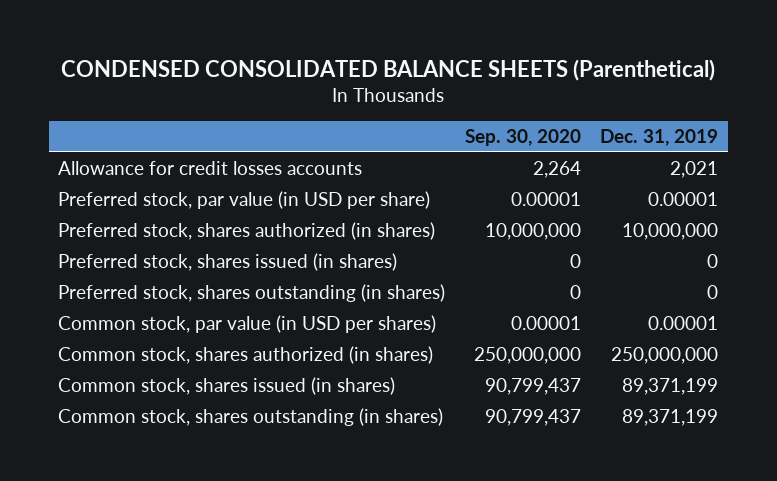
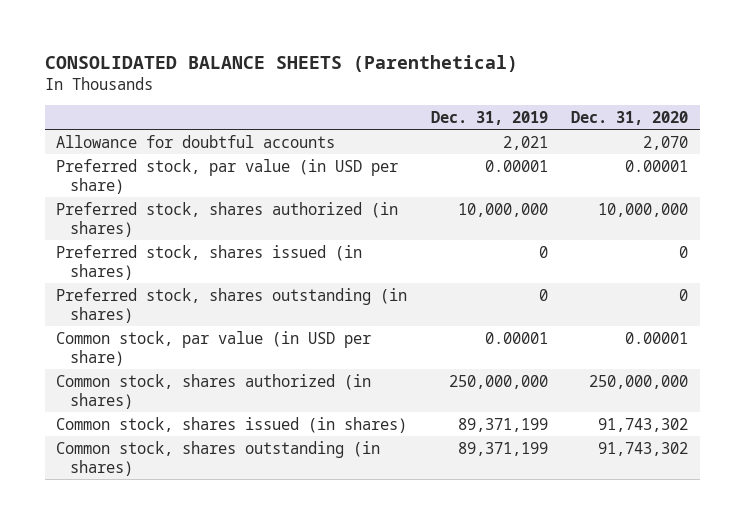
- CONDENSED CONSOLIDATED BALANCE SHEETS (Parenthetical)
+ CONSOLIDATED BALANCE SHEETS (Parenthetical)
- | Sep. 30, 2020 | Dec. 31, 2019
+ | Dec. 31, 2019 | Dec. 31, 2020
- Allowance for credit losses accounts | 2,264 | 2,021
+ Allowance for doubtful accounts | 2,021 | 2,070
- Common stock, par value (in USD per shares) | 0.00001 | 0.00001
+ Common stock, par value (in USD per share) | 0.00001 | 0.00001

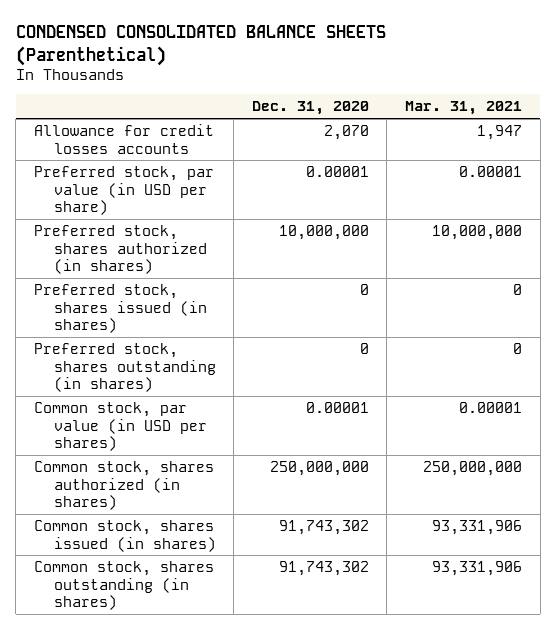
- CONSOLIDATED BALANCE SHEETS (Parenthetical)
+ CONDENSED CONSOLIDATED BALANCE SHEETS (Parenthetical)
- | Dec. 31, 2019 | Dec. 31, 2020
+ | Dec. 31, 2020 | Mar. 31, 2021
- Allowance for doubtful accounts | 2,021 | 2,070
+ Allowance for credit losses accounts | 2,070 | 1,947
- Common stock, par value (in USD per share) | 0.00001 | 0.00001
+ Common stock, par value (in USD per shares) | 0.00001 | 0.00001

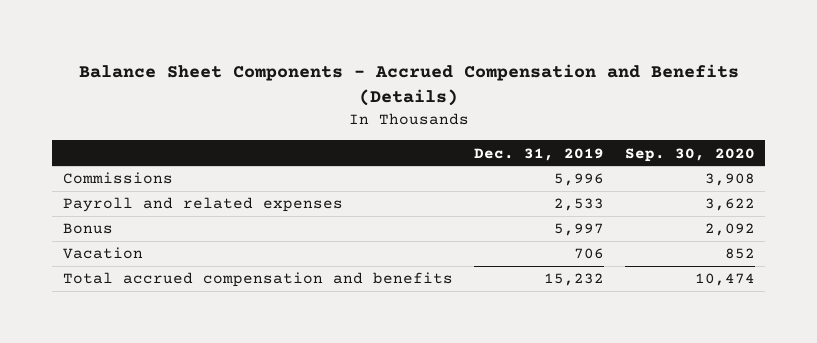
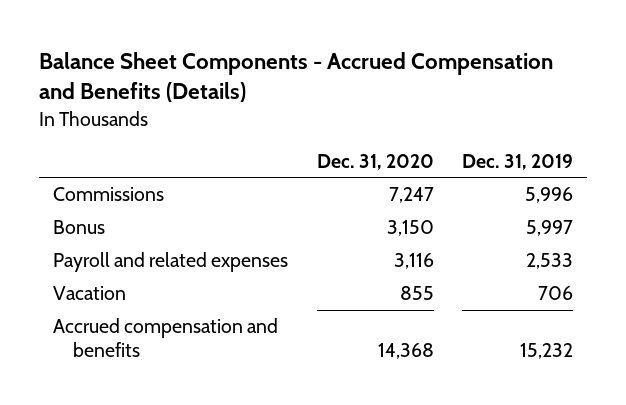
- | Dec. 31, 2019 | Sep. 30, 2020
+ | Dec. 31, 2020 | Dec. 31, 2019
moved down: Payroll and related expenses | 3,116 | 2,533
- Total accrued compensation and benefits | 15,232 | 10,474
+ Accrued compensation and benefits | 14,368 | 15,232

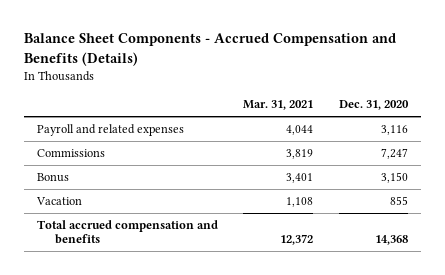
- | Dec. 31, 2020 | Dec. 31, 2019
+ | Mar. 31, 2021 | Dec. 31, 2020
moved up: Payroll and related expenses | 4,044 | 3,116
- Accrued compensation and benefits | 14,368 | 15,232
+ Total accrued compensation and benefits | 12,372 | 14,368

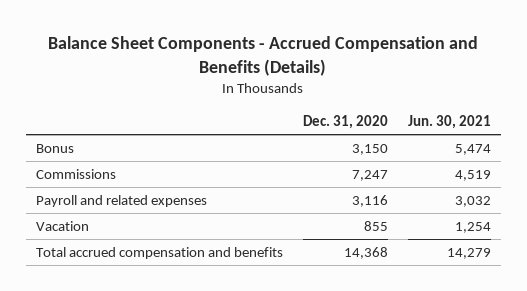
- | Mar. 31, 2021 | Dec. 31, 2020
+ | Dec. 31, 2020 | Jun. 30, 2021
moved down: Commissions | 7,247 | 4,519
moved down: Payroll and related expenses | 3,116 | 3,032

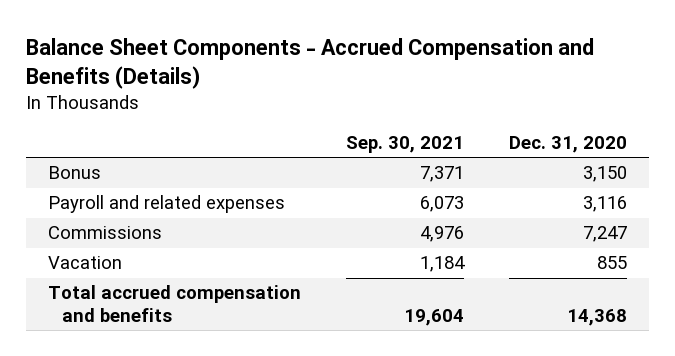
- | Dec. 31, 2020 | Jun. 30, 2021
+ | Sep. 30, 2021 | Dec. 31, 2020
moved down: Commissions | 4,976 | 7,247

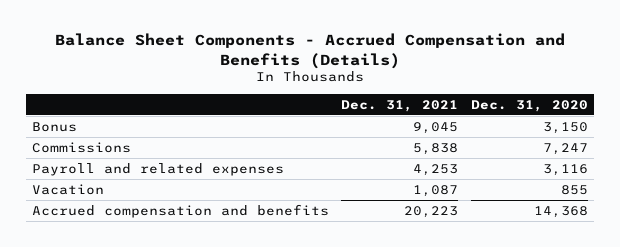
- | Sep. 30, 2021 | Dec. 31, 2020
+ | Dec. 31, 2021 | Dec. 31, 2020
moved down: Payroll and related expenses | 4,253 | 3,116
- Total accrued compensation and benefits | 19,604 | 14,368
+ Accrued compensation and benefits | 20,223 | 14,368

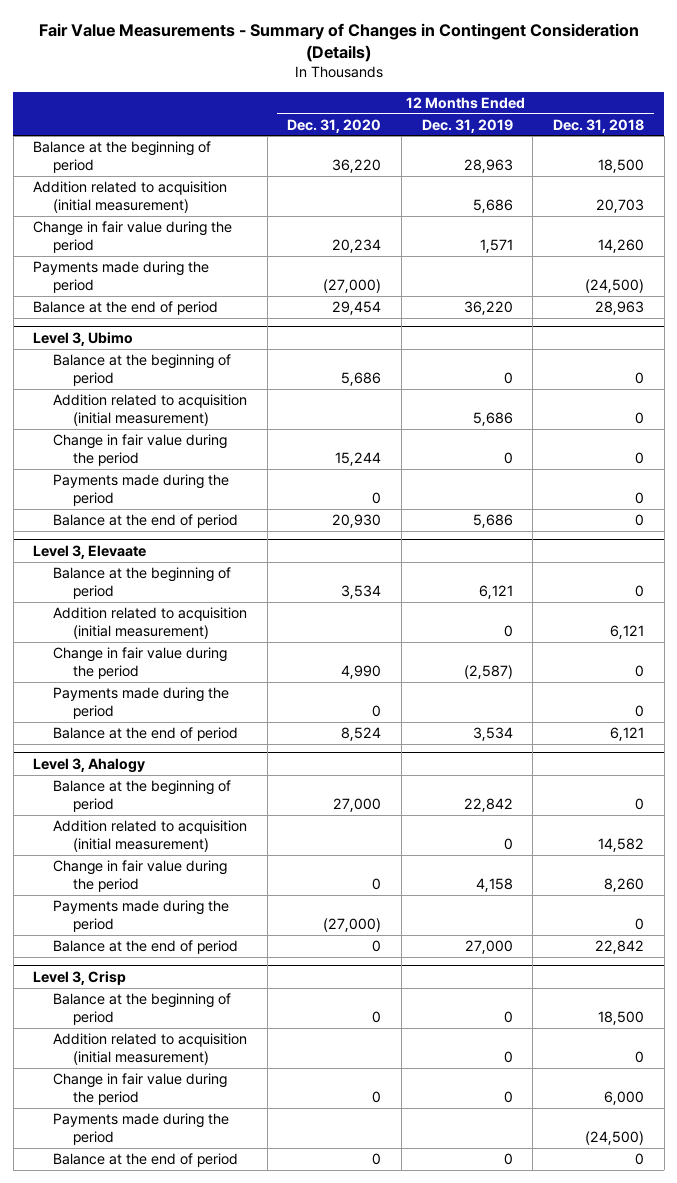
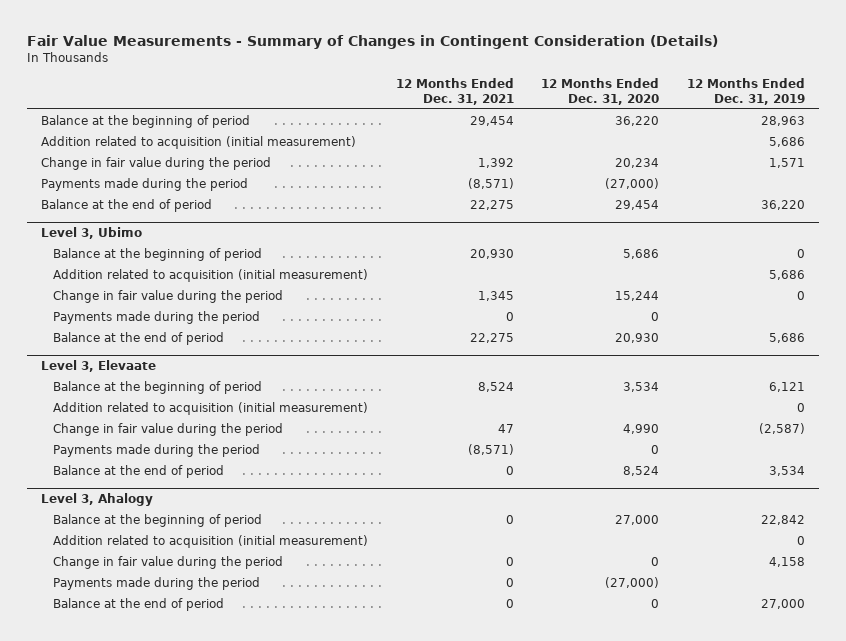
- | 12 Months Ended Dec. 31, 2020 | 12 Months Ended Dec. 31, 2019 | 12 Months Ended Dec. 31, 2018
+ | 12 Months Ended Dec. 31, 2021 | 12 Months Ended Dec. 31, 2020 | 12 Months Ended Dec. 31, 2019
- Level 3, Crisp
- Balance at the beginning of period | 0 | 0 | 18,500
- Addition related to acquisition (initial measurement) | | 0 | 0
- Change in fair value during the period | 0 | 0 | 6,000
- Payments made during the period | | | (24,500)
- Balance at the end of period | 0 | 0 | 0

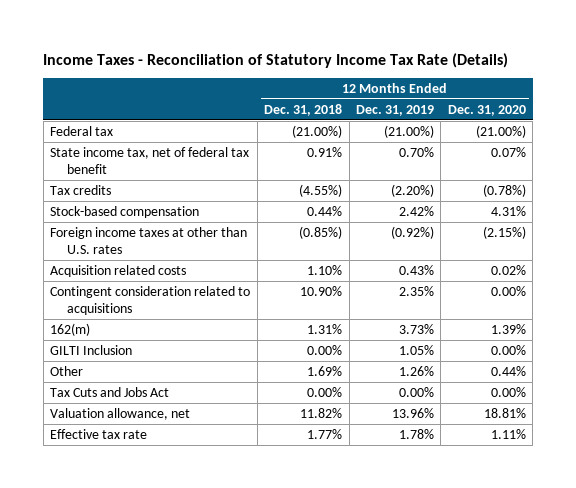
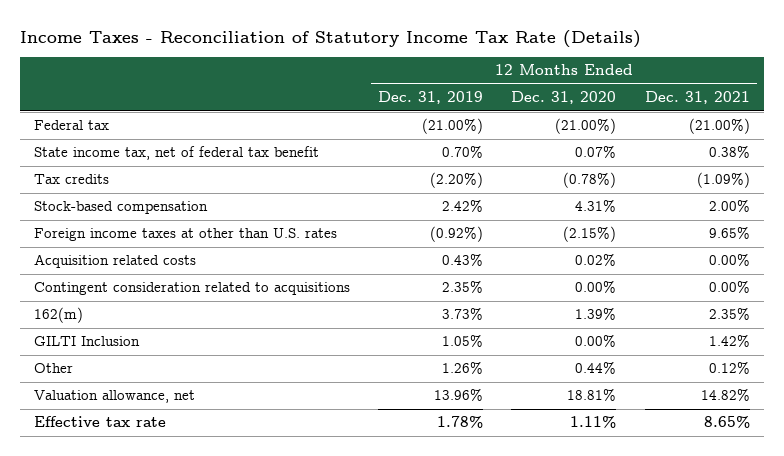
- | 12 Months Ended Dec. 31, 2018 | 12 Months Ended Dec. 31, 2019 | 12 Months Ended Dec. 31, 2020
+ | 12 Months Ended Dec. 31, 2019 | 12 Months Ended Dec. 31, 2020 | 12 Months Ended Dec. 31, 2021
- Tax Cuts and Jobs Act | 0.00% | 0.00% | 0.00%

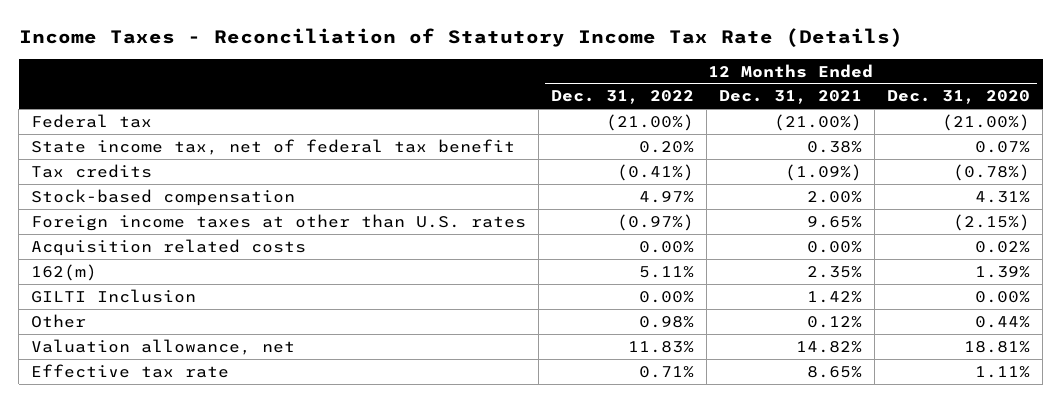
- | 12 Months Ended Dec. 31, 2019 | 12 Months Ended Dec. 31, 2020 | 12 Months Ended Dec. 31, 2021
+ | 12 Months Ended Dec. 31, 2022 | 12 Months Ended Dec. 31, 2021 | 12 Months Ended Dec. 31, 2020
- Contingent consideration related to acquisitions | 2.35% | 0.00% | 0.00%

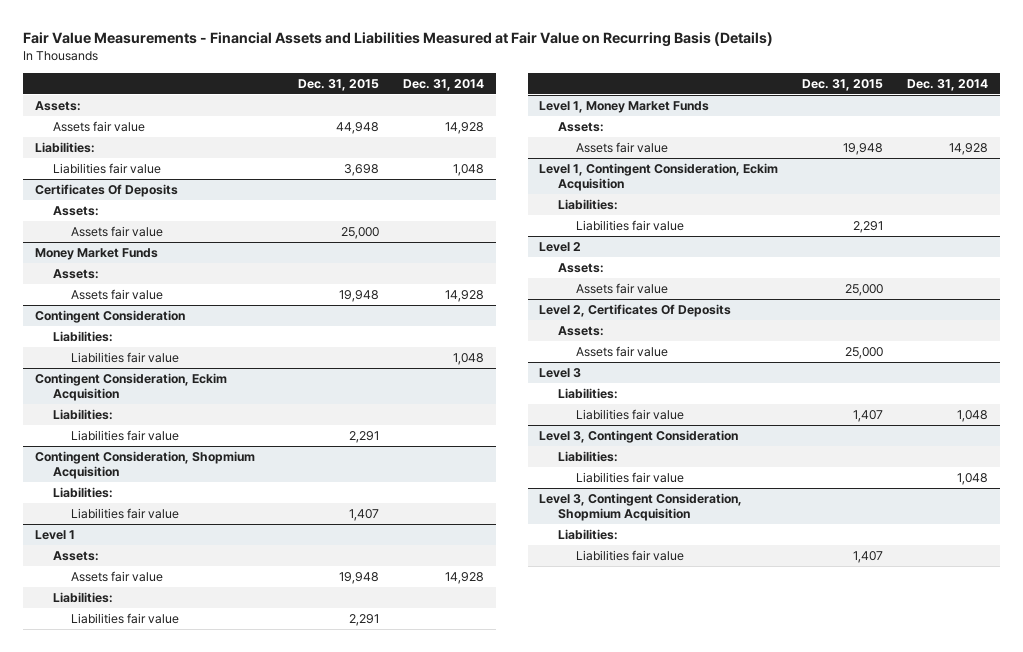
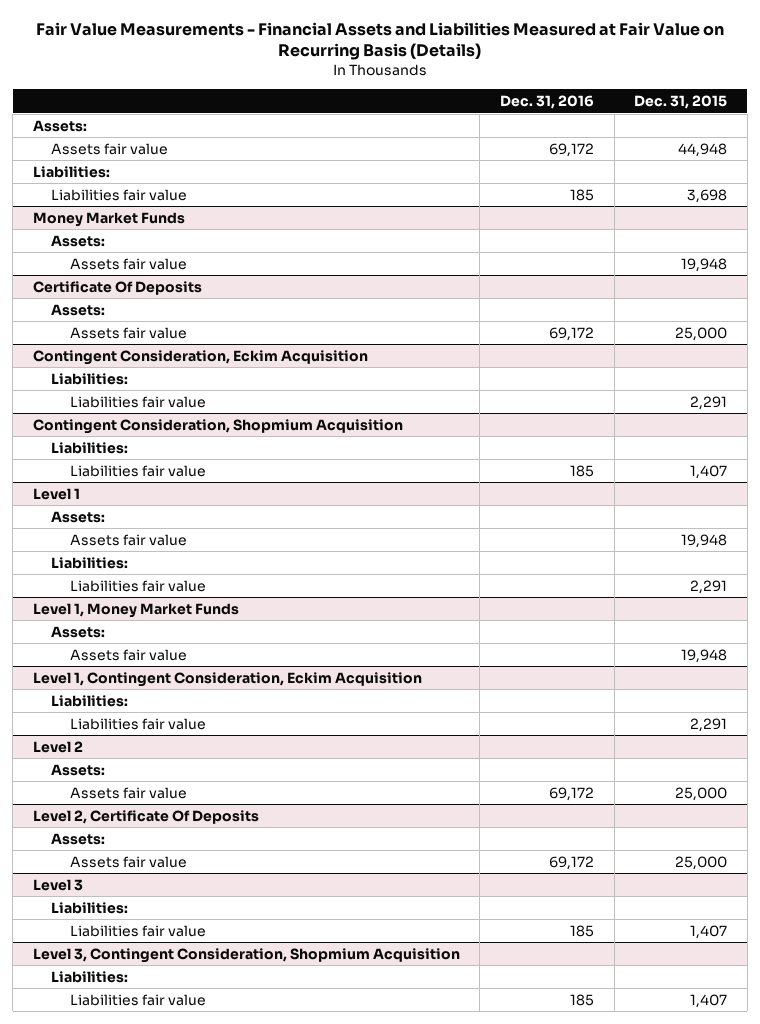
- | Dec. 31, 2015 | Dec. 31, 2014
+ | Dec. 31, 2016 | Dec. 31, 2015
- Certificates Of Deposits
- Assets:
- Assets fair value | 25,000 |
- Contingent Consideration
- Liabilities:
- Liabilities fair value | | 1,048
+ Certificate Of Deposits
+ Assets:
+ Assets fair value | 69,172 | 25,000
- Level 2, Certificates Of Deposits
+ Level 2, Certificate Of Deposits
- Level 3, Contingent Consideration
- Liabilities:
- Liabilities fair value | | 1,048

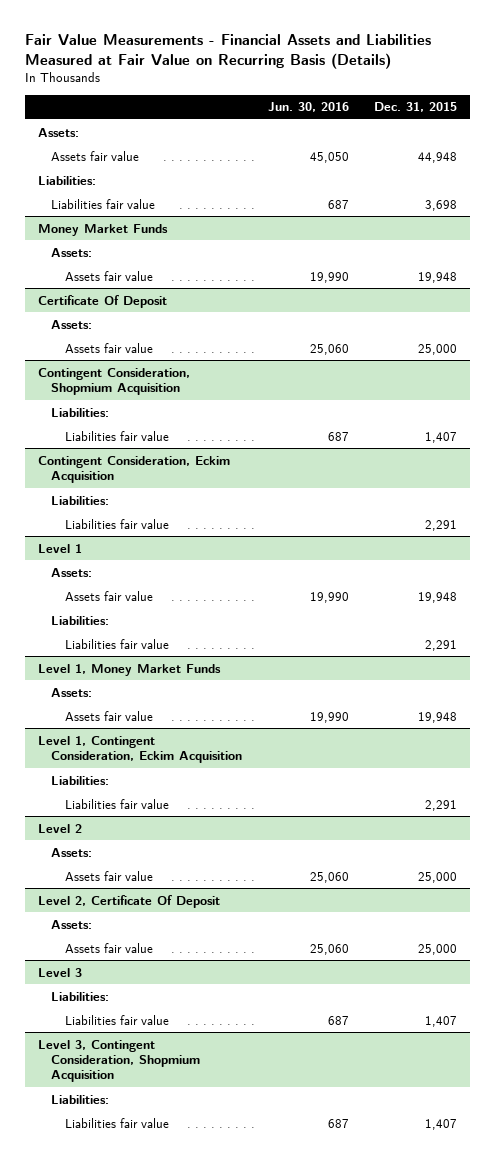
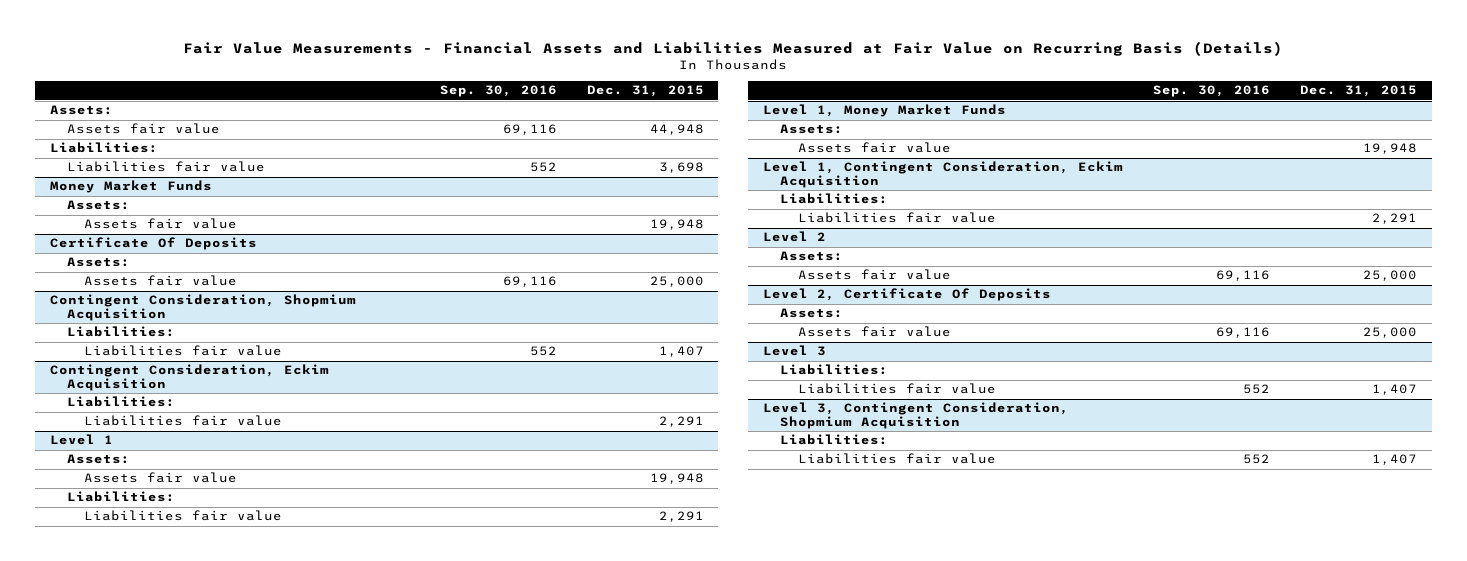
- | Jun. 30, 2016 | Dec. 31, 2015
+ | Sep. 30, 2016 | Dec. 31, 2015
- Certificate Of Deposit
+ Certificate Of Deposits
- Level 2, Certificate Of Deposit
+ Level 2, Certificate Of Deposits

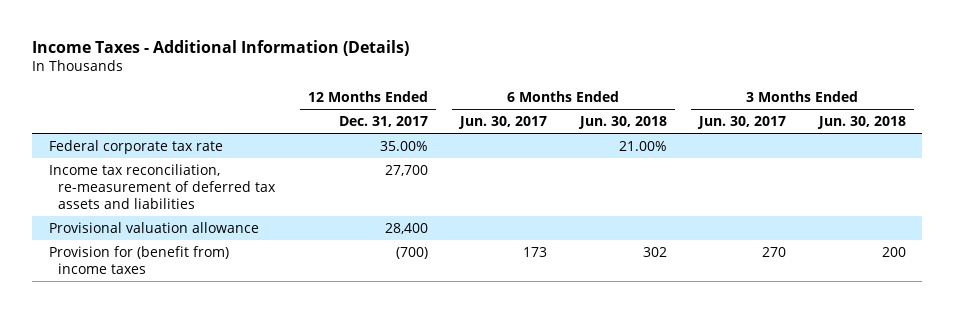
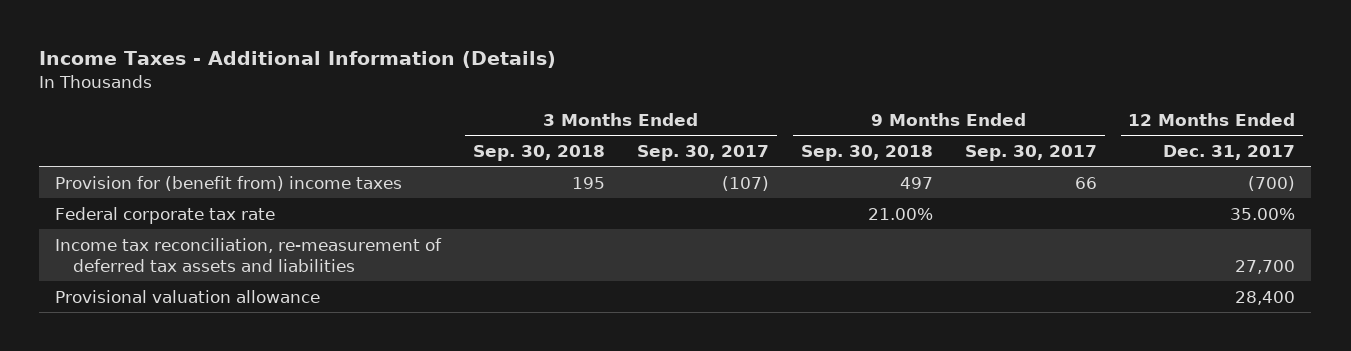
- | 12 Months Ended Dec. 31, 2017 | 6 Months Ended Jun. 30, 2017 | 6 Months Ended Jun. 30, 2018 | 3 Months Ended Jun. 30, 2017 | 3 Months Ended Jun. 30, 2018
+ | 3 Months Ended Sep. 30, 2018 | 3 Months Ended Sep. 30, 2017 | 9 Months Ended Sep. 30, 2018 | 9 Months Ended Sep. 30, 2017 | 12 Months Ended Dec. 31, 2017
moved up: Provision for (benefit from) income taxes | 195 | (107) | 497 | 66 | (700)

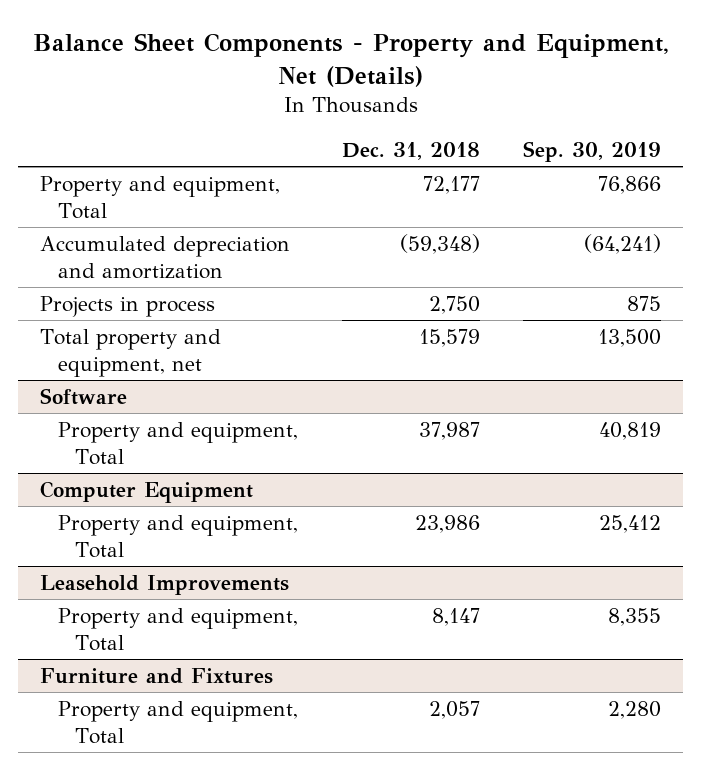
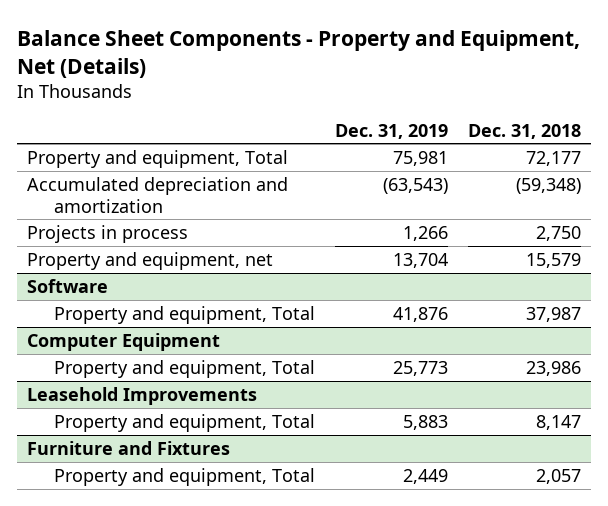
- | Dec. 31, 2018 | Sep. 30, 2019
+ | Dec. 31, 2019 | Dec. 31, 2018
- Total property and equipment, net | 15,579 | 13,500
+ Property and equipment, net | 13,704 | 15,579

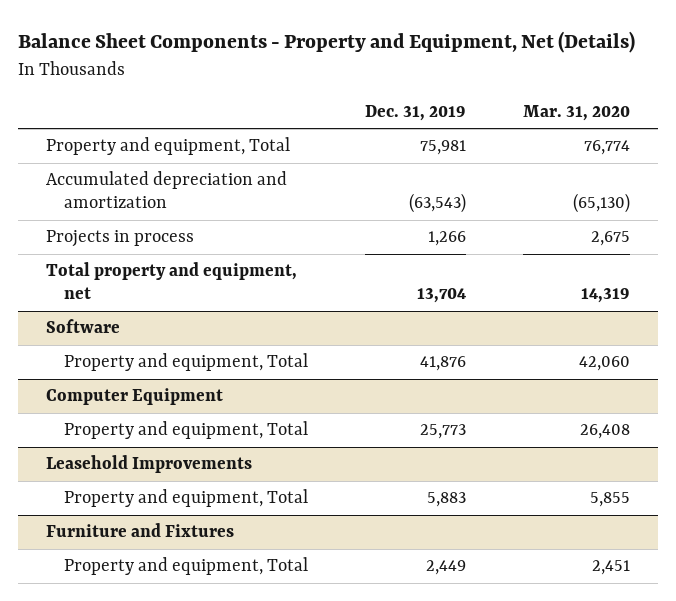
- | Dec. 31, 2019 | Dec. 31, 2018
+ | Dec. 31, 2019 | Mar. 31, 2020
- Property and equipment, net | 13,704 | 15,579
+ Total property and equipment, net | 13,704 | 14,319

